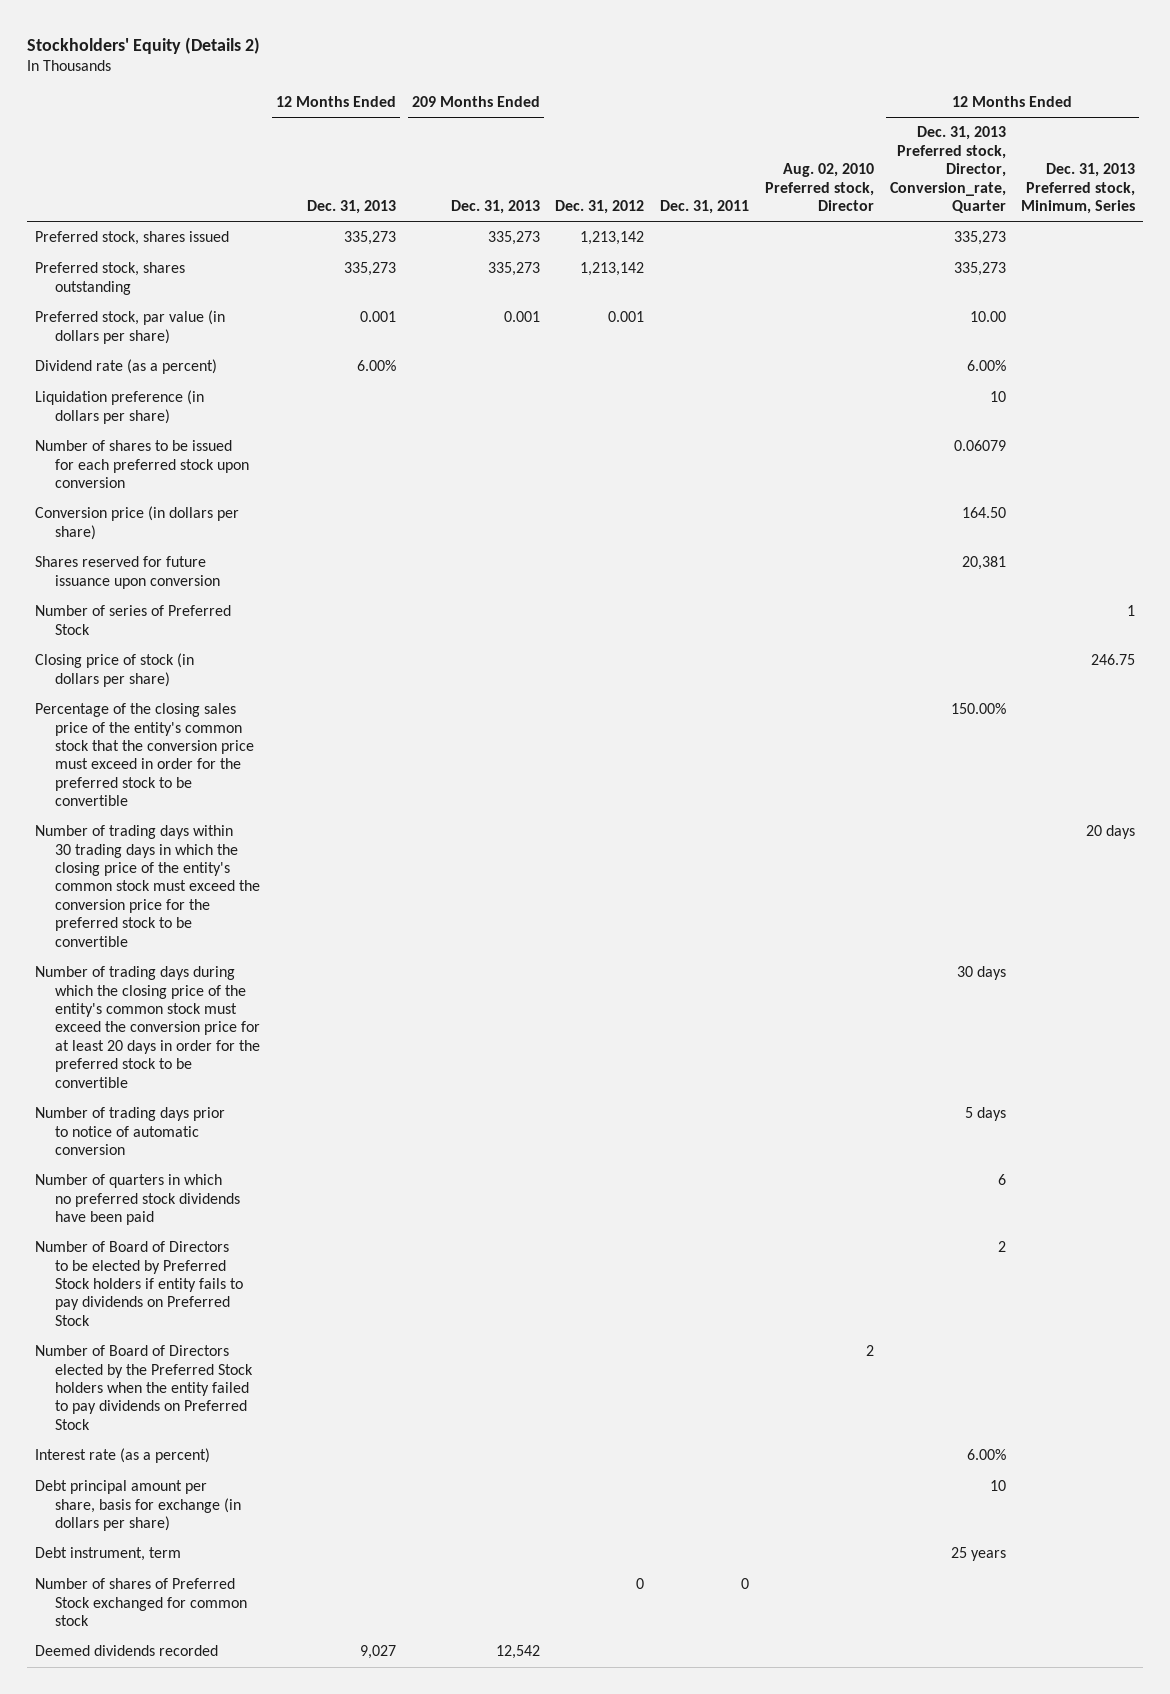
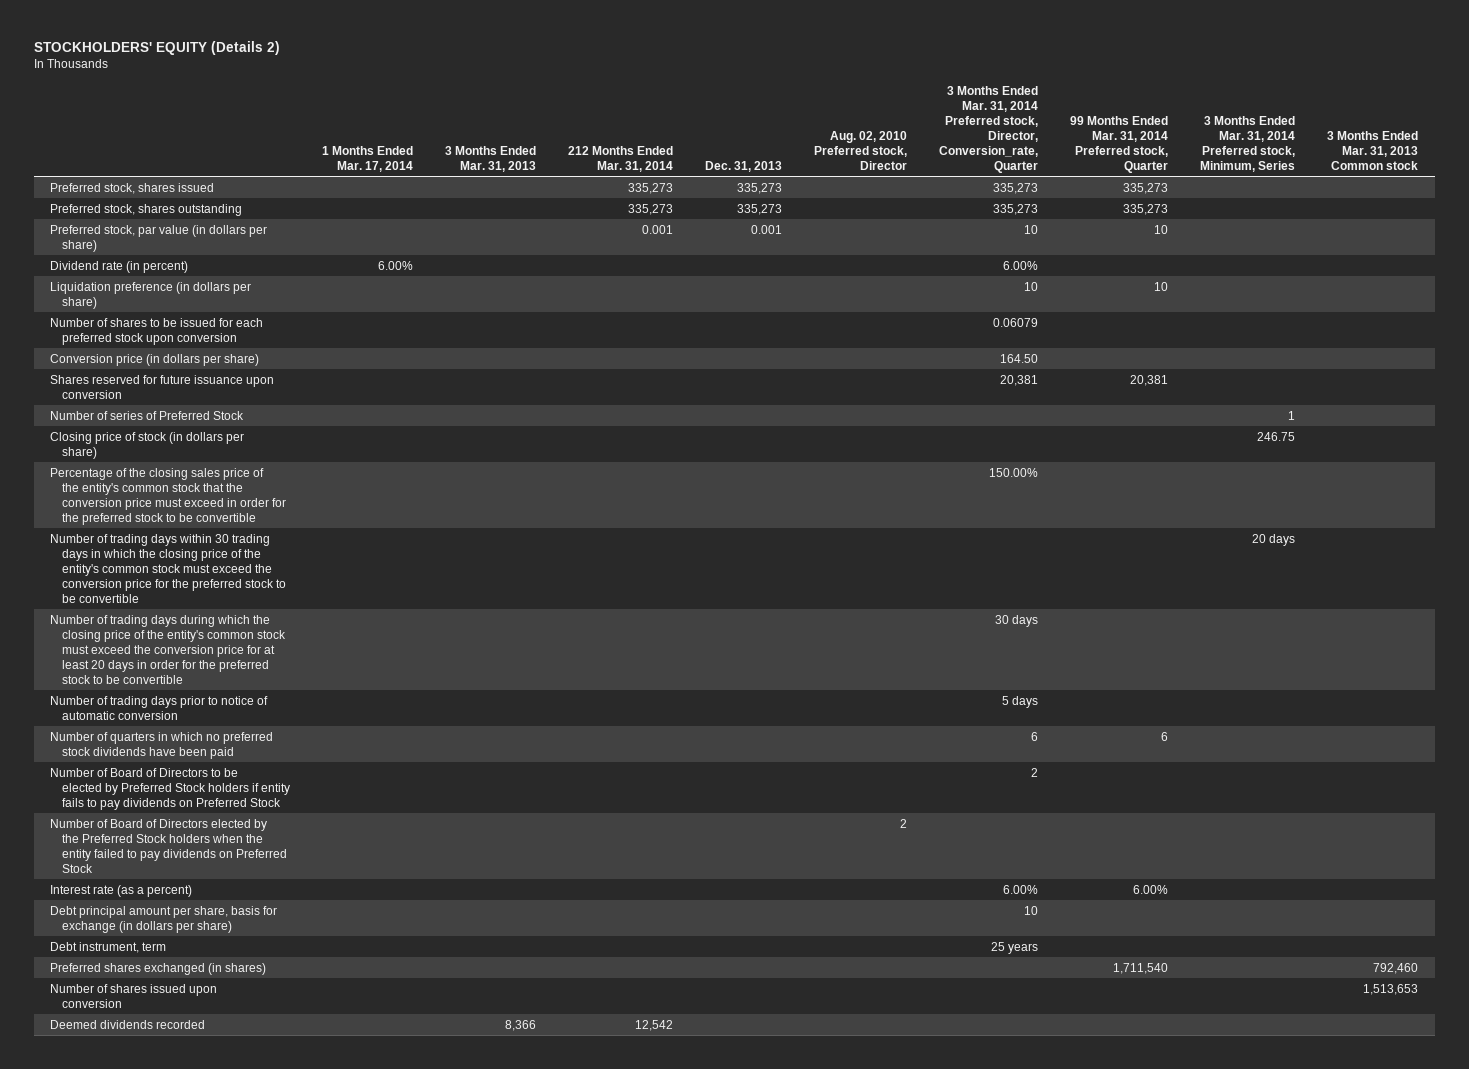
- Stockholders' Equity (Details 2)
+ STOCKHOLDERS' EQUITY (Details 2)
- | 12 Months Ended Dec. 31, 2013 | 209 Months Ended Dec. 31, 2013 | Dec. 31, 2012 | Dec. 31, 2011 | Aug. 02, 2010 Preferred stock, Director | 12 Months Ended Dec. 31, 2013 Preferred stock, Director, Conversion_rate, Quarter | 12 Months Ended Dec. 31, 2013 Preferred stock, Minimum, Series
+ | 1 Months Ended Mar. 17, 2014 | 3 Months Ended Mar. 31, 2013 | 212 Months Ended Mar. 31, 2014 | Dec. 31, 2013 | Aug. 02, 2010 Preferred stock, Director | 3 Months Ended Mar. 31, 2014 Preferred stock, Director, Conversion_rate, Quarter | 99 Months Ended Mar. 31, 2014 Preferred stock, Quarter | 3 Months Ended Mar. 31, 2014 Preferred stock, Minimum, Series | 3 Months Ended Mar. 31, 2013 Common stock
- Dividend rate (as a percent) | 6.00% | | | | | 6.00% |
+ Dividend rate (in percent) | 6.00% | | | | | 6.00% | | |
- Number of shares of Preferred Stock exchanged for common stock | | | 0 | 0 | | |
+ Preferred shares exchanged (in shares) | | | | | | | 1,711,540 | | 792,460
+ Number of shares issued upon conversion | | | | | | | | | 1,513,653

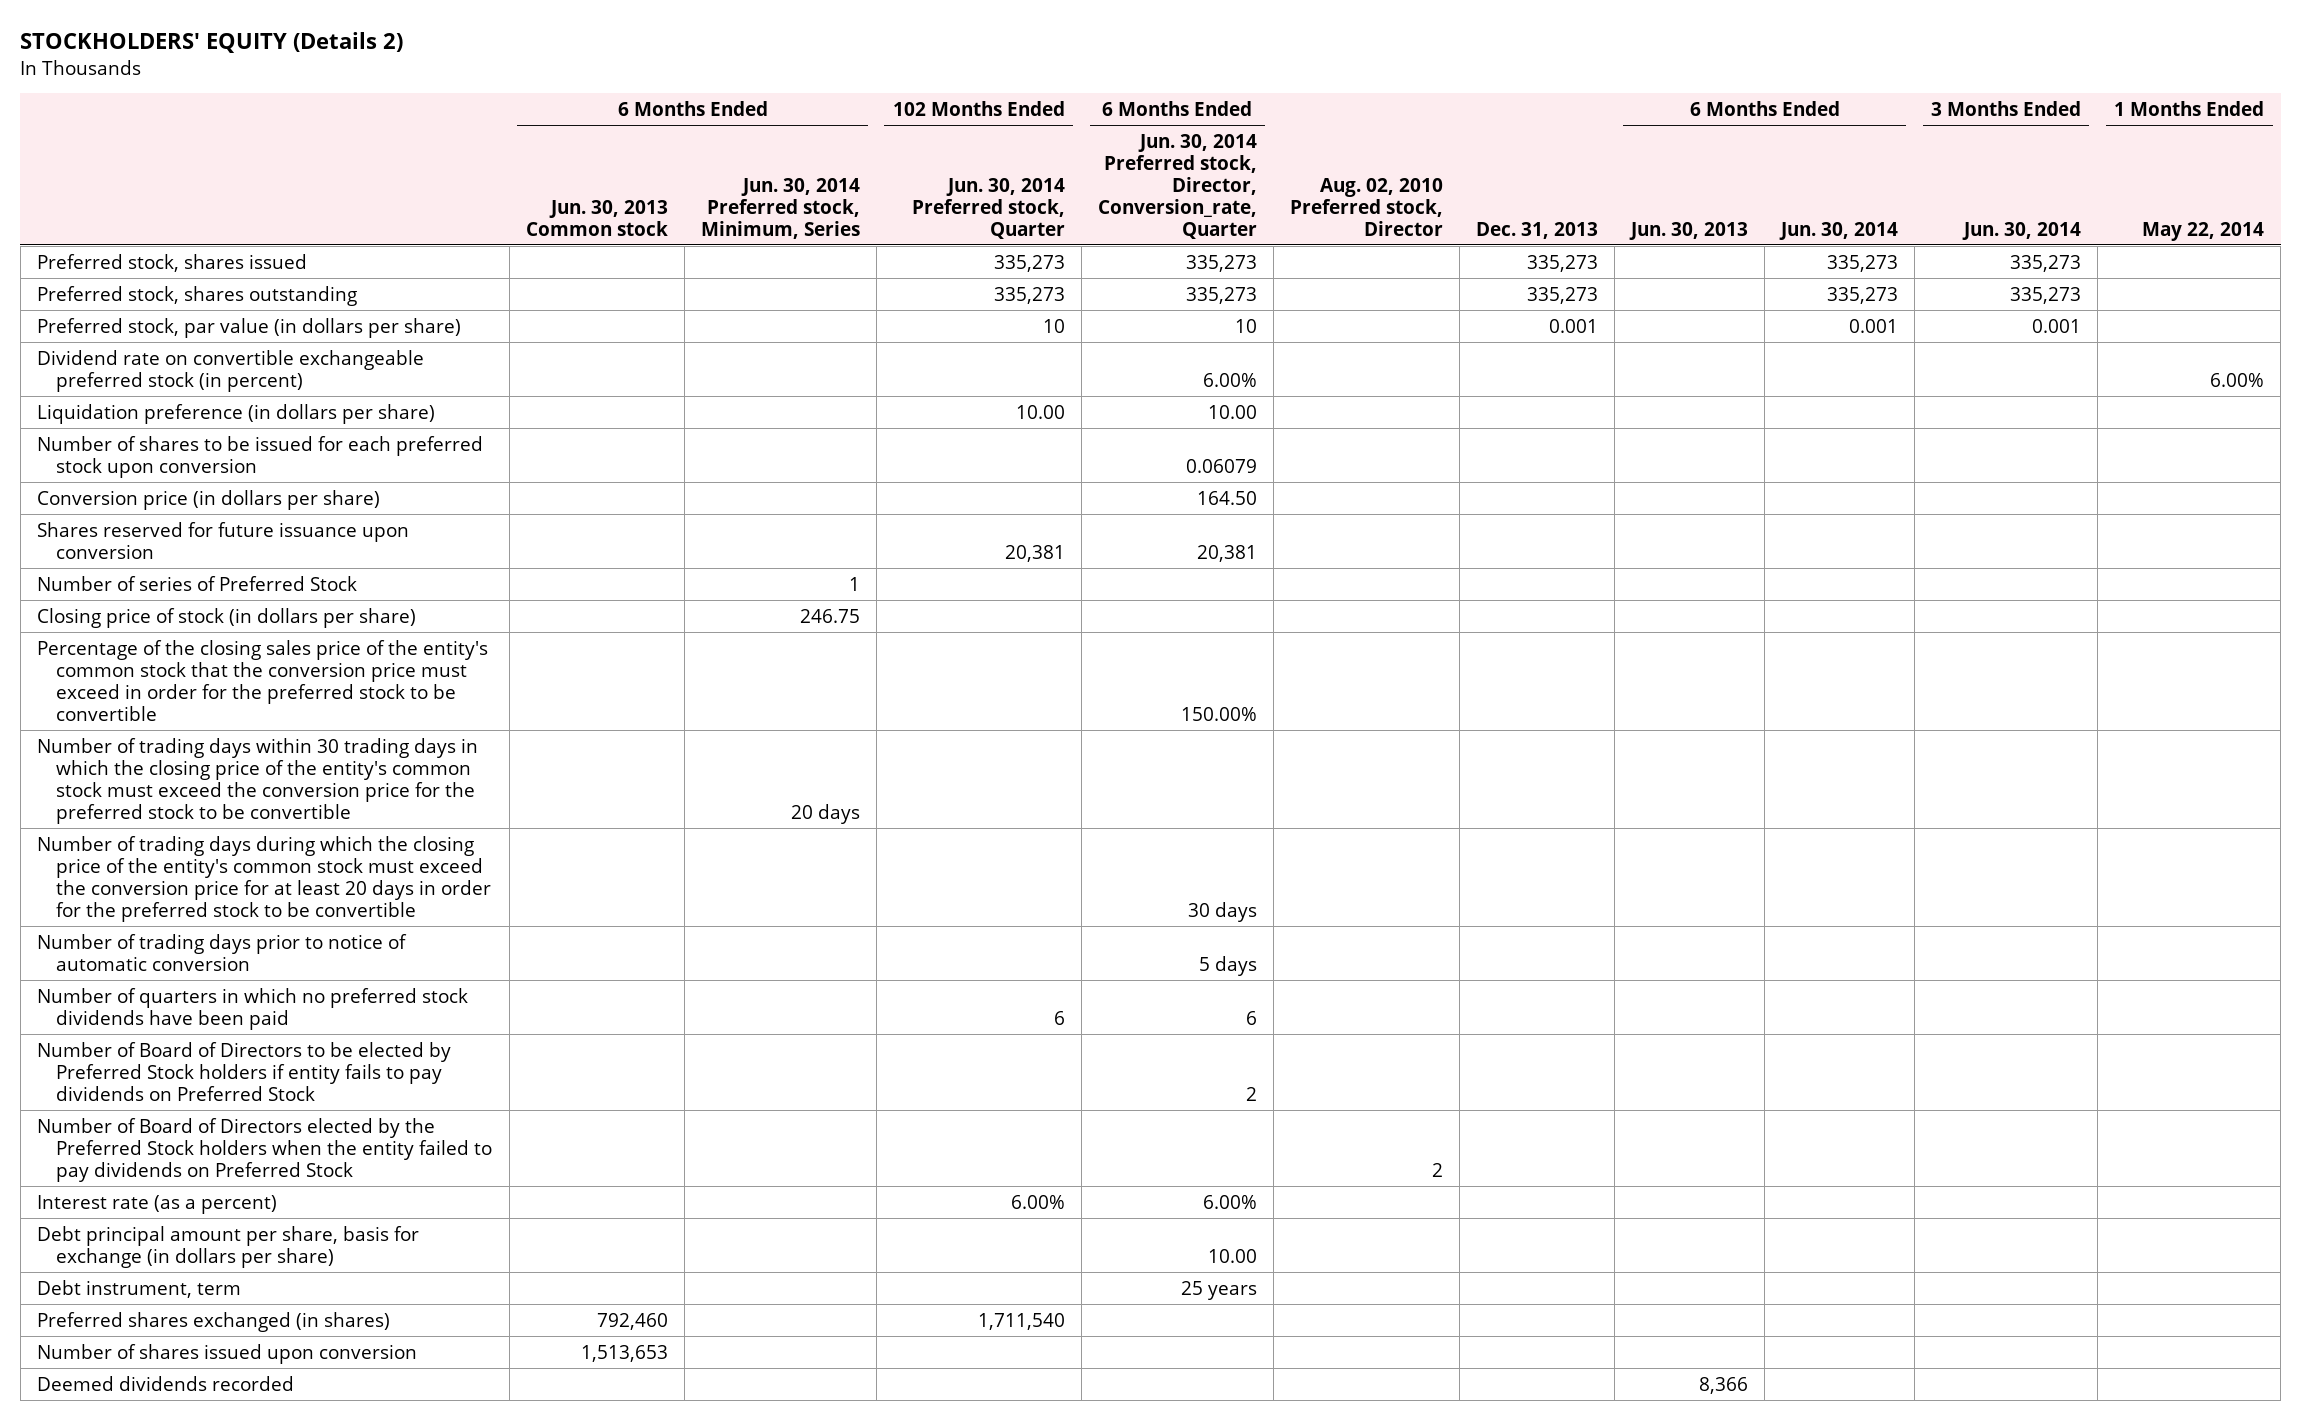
- | 1 Months Ended Mar. 17, 2014 | 3 Months Ended Mar. 31, 2013 | 212 Months Ended Mar. 31, 2014 | Dec. 31, 2013 | Aug. 02, 2010 Preferred stock, Director | 3 Months Ended Mar. 31, 2014 Preferred stock, Director, Conversion_rate, Quarter | 99 Months Ended Mar. 31, 2014 Preferred stock, Quarter | 3 Months Ended Mar. 31, 2014 Preferred stock, Minimum, Series | 3 Months Ended Mar. 31, 2013 Common stock
+ | 6 Months Ended Jun. 30, 2013 Common stock | 6 Months Ended Jun. 30, 2014 Preferred stock, Minimum, Series | 102 Months Ended Jun. 30, 2014 Preferred stock, Quarter | 6 Months Ended Jun. 30, 2014 Preferred stock, Director, Conversion_rate, Quarter | Aug. 02, 2010 Preferred stock, Director | Dec. 31, 2013 | 6 Months Ended Jun. 30, 2013 | 6 Months Ended Jun. 30, 2014 | 3 Months Ended Jun. 30, 2014 | 1 Months Ended May 22, 2014
- Dividend rate (in percent) | 6.00% | | | | | 6.00% | | |
+ Dividend rate on convertible exchangeable preferred stock (in percent) | | | | 6.00% | | | | | | 6.00%

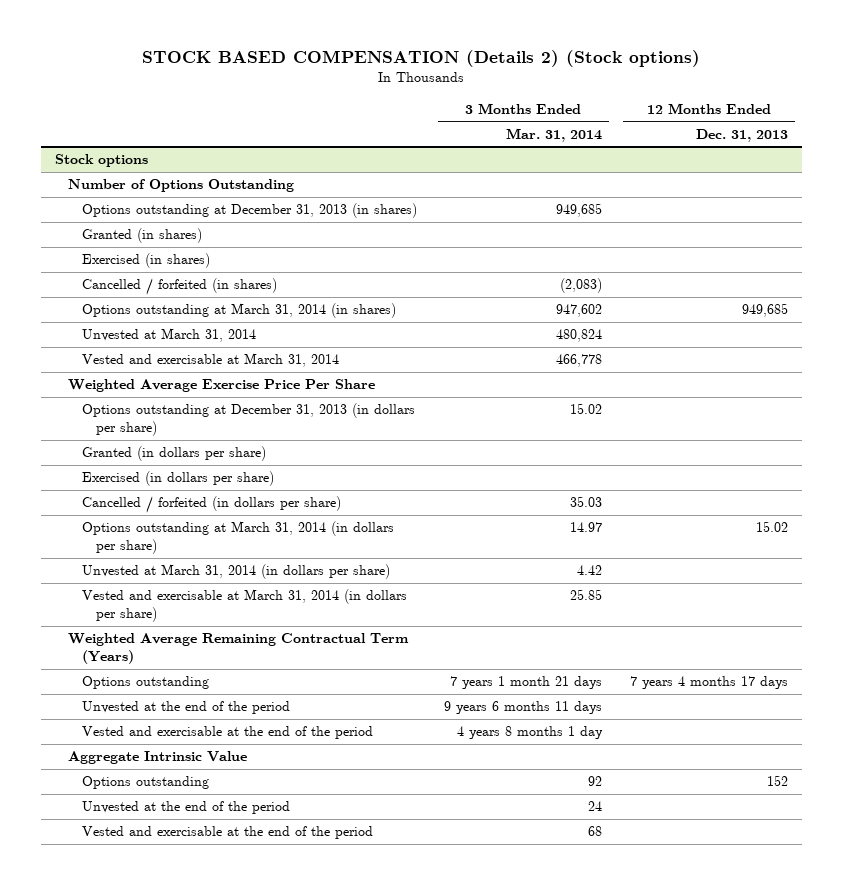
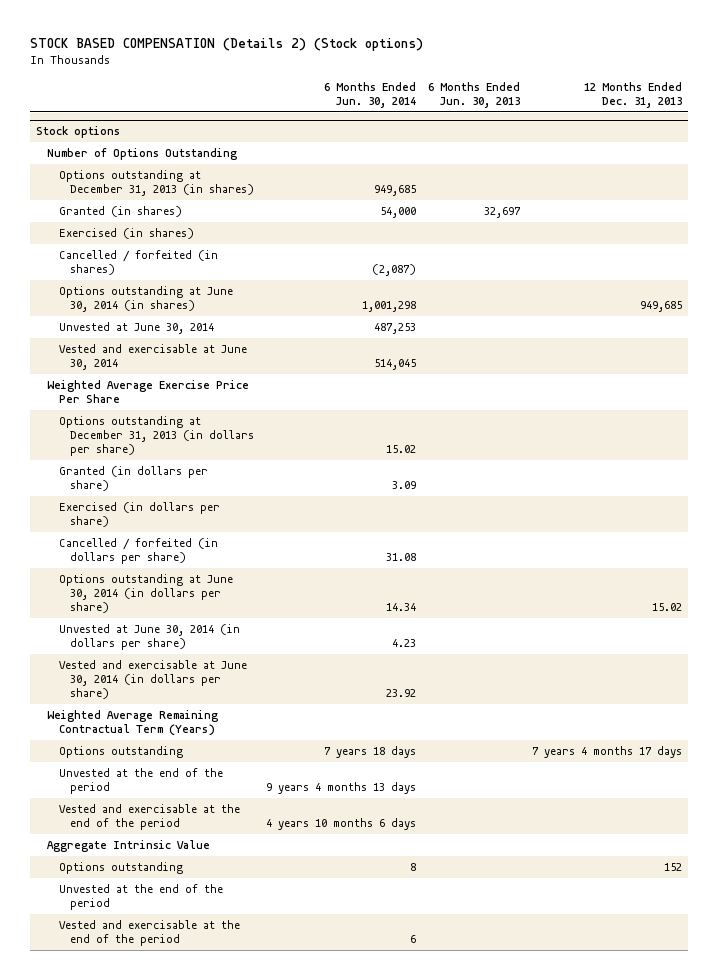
- | 3 Months Ended Mar. 31, 2014 | 12 Months Ended Dec. 31, 2013
+ | 6 Months Ended Jun. 30, 2014 | 6 Months Ended Jun. 30, 2013 | 12 Months Ended Dec. 31, 2013
@ Stock options
- Options outstanding at March 31, 2014 (in shares) | 947,602 | 949,685
- Unvested at March 31, 2014 | 480,824 |
- Vested and exercisable at March 31, 2014 | 466,778 |
+ Options outstanding at June 30, 2014 (in shares) | 1,001,298 | | 949,685
+ Unvested at June 30, 2014 | 487,253 | |
+ Vested and exercisable at June 30, 2014 | 514,045 | |
- Options outstanding at March 31, 2014 (in dollars per share) | 14.97 | 15.02
- Unvested at March 31, 2014 (in dollars per share) | 4.42 |
- Vested and exercisable at March 31, 2014 (in dollars per share) | 25.85 |
+ Options outstanding at June 30, 2014 (in dollars per share) | 14.34 | | 15.02
+ Unvested at June 30, 2014 (in dollars per share) | 4.23 | |
+ Vested and exercisable at June 30, 2014 (in dollars per share) | 23.92 | |

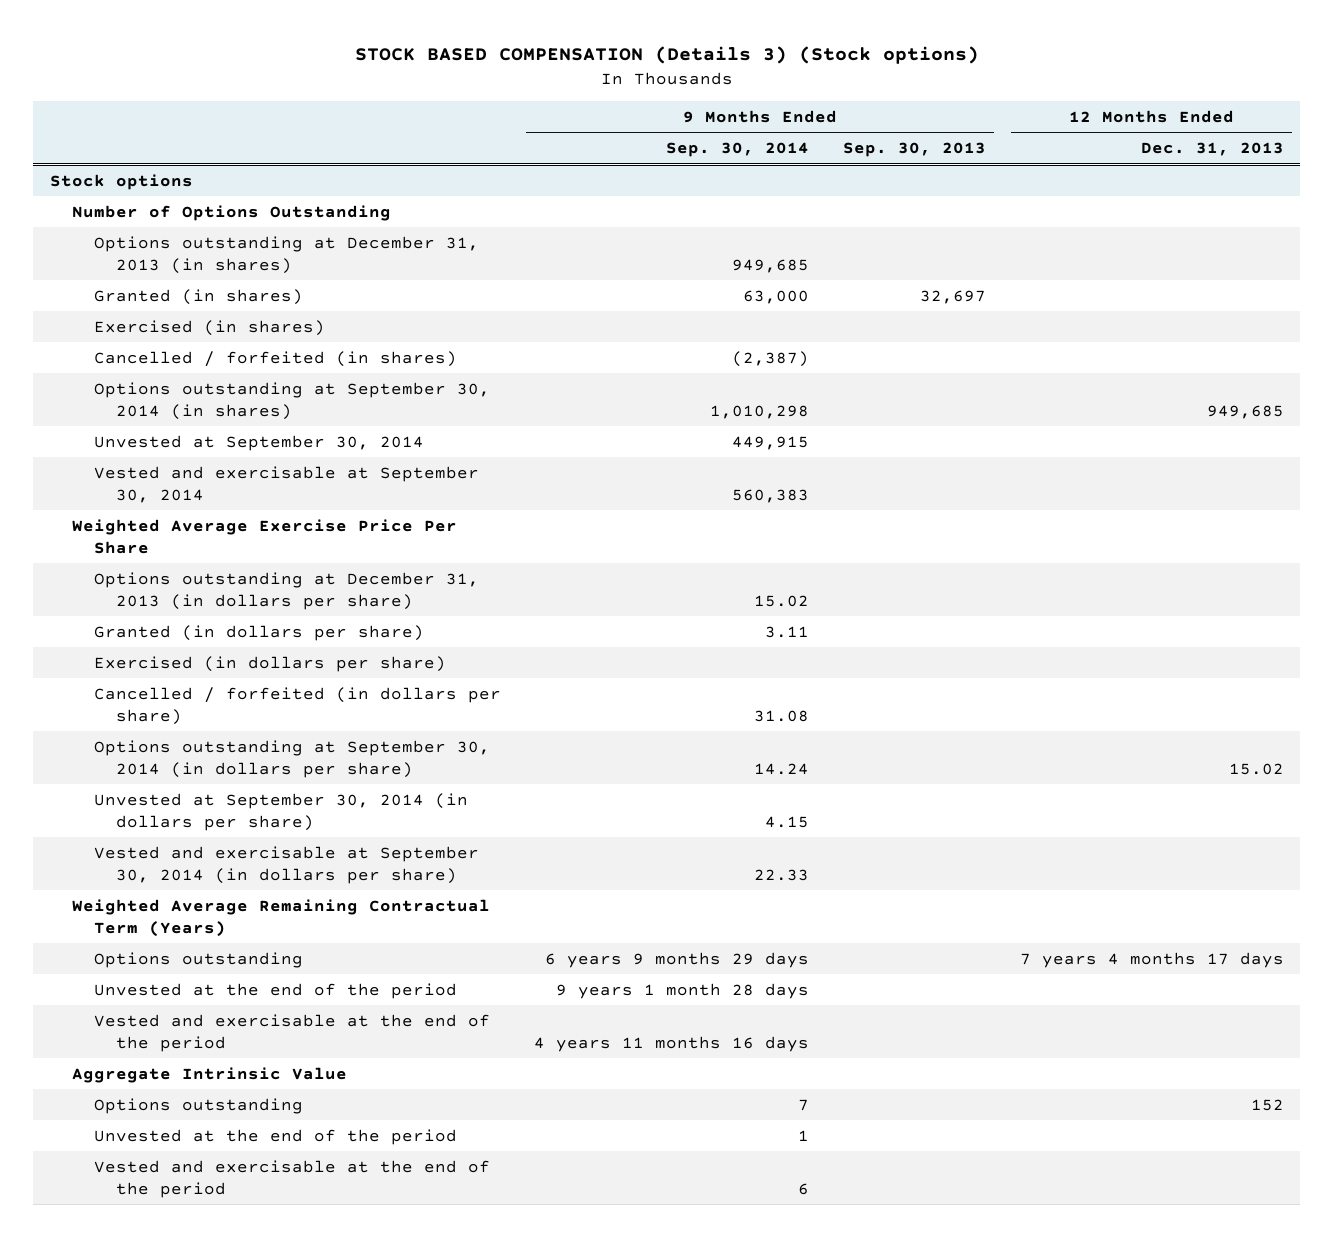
- STOCK BASED COMPENSATION (Details 2) (Stock options)
+ STOCK BASED COMPENSATION (Details 3) (Stock options)
- | 6 Months Ended Jun. 30, 2014 | 6 Months Ended Jun. 30, 2013 | 12 Months Ended Dec. 31, 2013
+ | 9 Months Ended Sep. 30, 2014 | 9 Months Ended Sep. 30, 2013 | 12 Months Ended Dec. 31, 2013
@ Stock options
- Options outstanding at June 30, 2014 (in shares) | 1,001,298 | | 949,685
- Unvested at June 30, 2014 | 487,253 | |
- Vested and exercisable at June 30, 2014 | 514,045 | |
+ Options outstanding at September 30, 2014 (in shares) | 1,010,298 | | 949,685
+ Unvested at September 30, 2014 | 449,915 | |
+ Vested and exercisable at September 30, 2014 | 560,383 | |
- Options outstanding at June 30, 2014 (in dollars per share) | 14.34 | | 15.02
- Unvested at June 30, 2014 (in dollars per share) | 4.23 | |
- Vested and exercisable at June 30, 2014 (in dollars per share) | 23.92 | |
+ Options outstanding at September 30, 2014 (in dollars per share) | 14.24 | | 15.02
+ Unvested at September 30, 2014 (in dollars per share) | 4.15 | |
+ Vested and exercisable at September 30, 2014 (in dollars per share) | 22.33 | |

